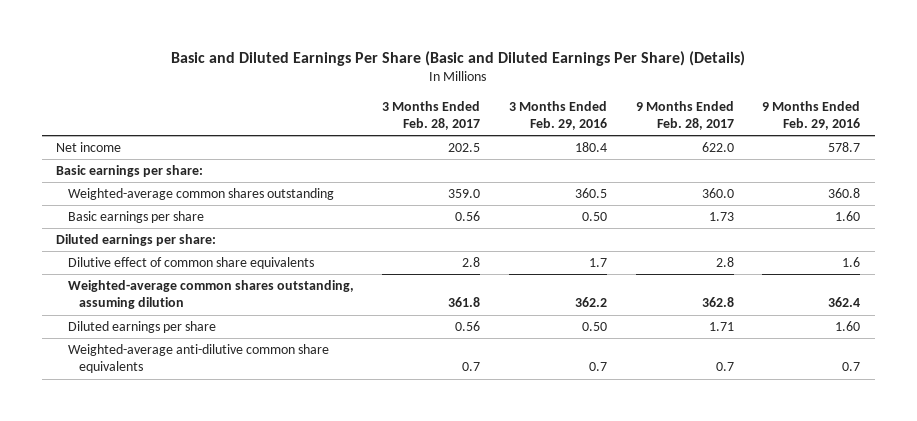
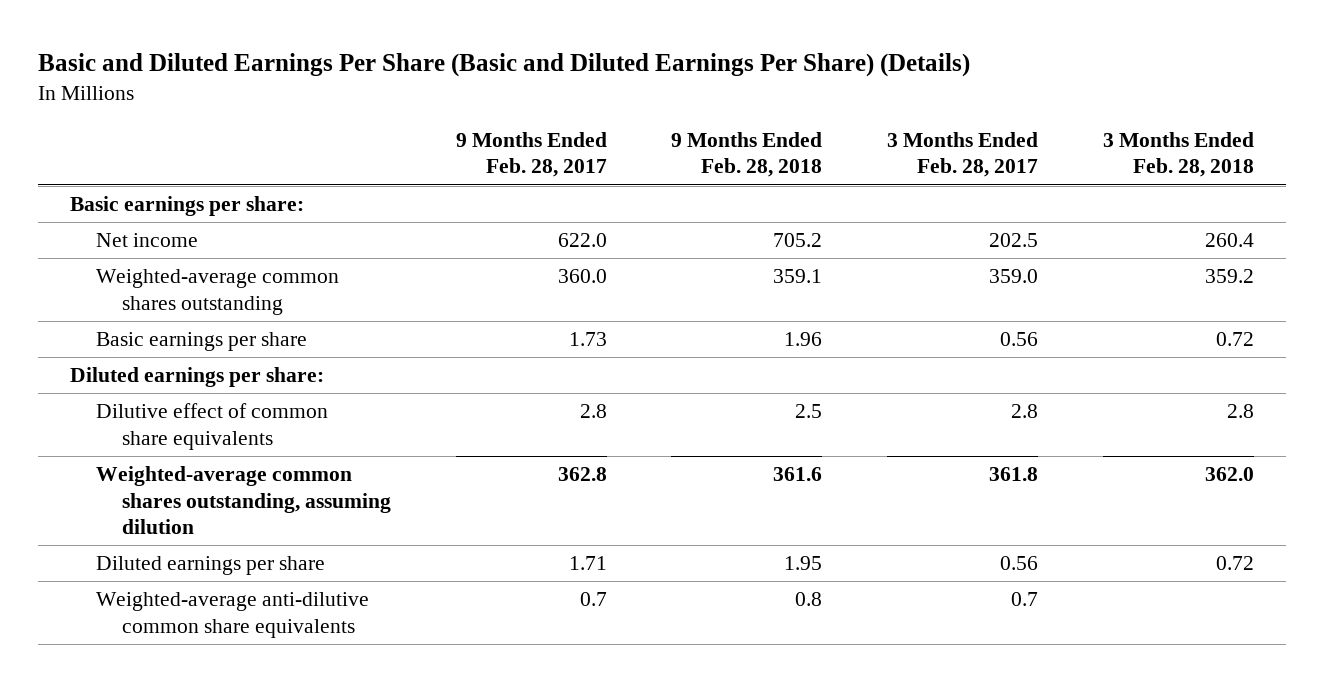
- | 3 Months Ended Feb. 28, 2017 | 3 Months Ended Feb. 29, 2016 | 9 Months Ended Feb. 28, 2017 | 9 Months Ended Feb. 29, 2016
+ | 9 Months Ended Feb. 28, 2017 | 9 Months Ended Feb. 28, 2018 | 3 Months Ended Feb. 28, 2017 | 3 Months Ended Feb. 28, 2018
moved down: Net income | 622.0 | 705.2 | 202.5 | 260.4

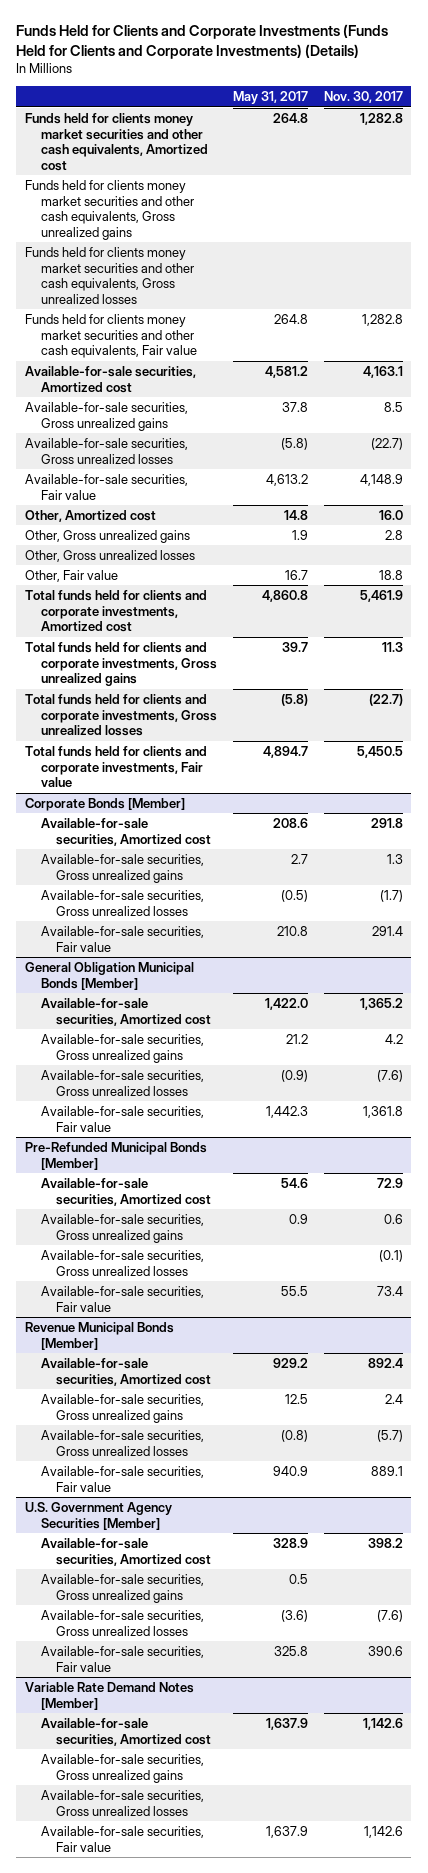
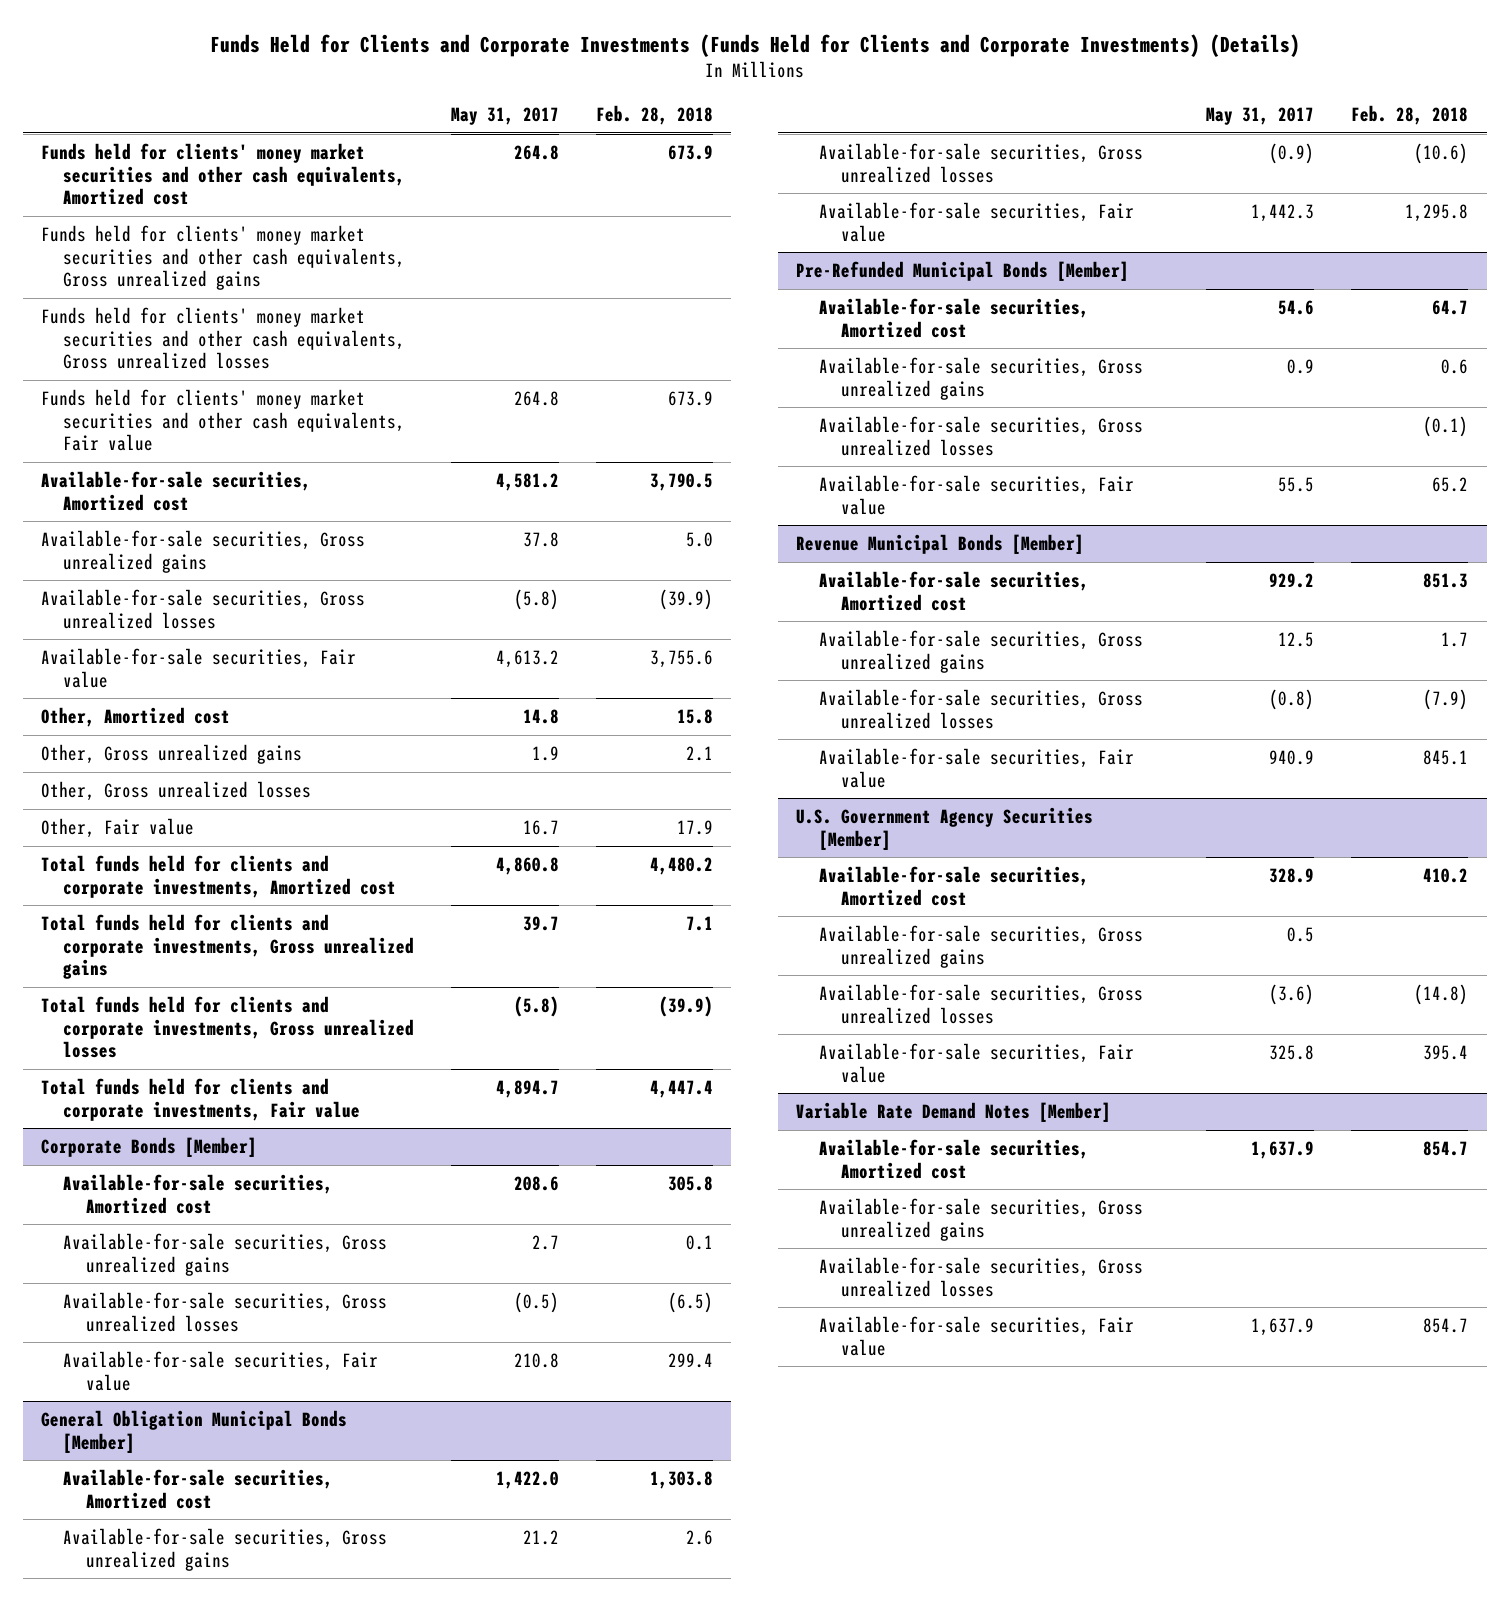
- | May 31, 2017 | Nov. 30, 2017
+ | May 31, 2017 | Feb. 28, 2018
- Funds held for clients money market securities and other cash equivalents, Amortized cost | 264.8 | 1,282.8
- Funds held for clients money market securities and other cash equivalents, Gross unrealized gains
- Funds held for clients money market securities and other cash equivalents, Gross unrealized losses
- Funds held for clients money market securities and other cash equivalents, Fair value | 264.8 | 1,282.8
+ Funds held for clients' money market securities and other cash equivalents, Amortized cost | 264.8 | 673.9
+ Funds held for clients' money market securities and other cash equivalents, Gross unrealized gains
+ Funds held for clients' money market securities and other cash equivalents, Gross unrealized losses
+ Funds held for clients' money market securities and other cash equivalents, Fair value | 264.8 | 673.9

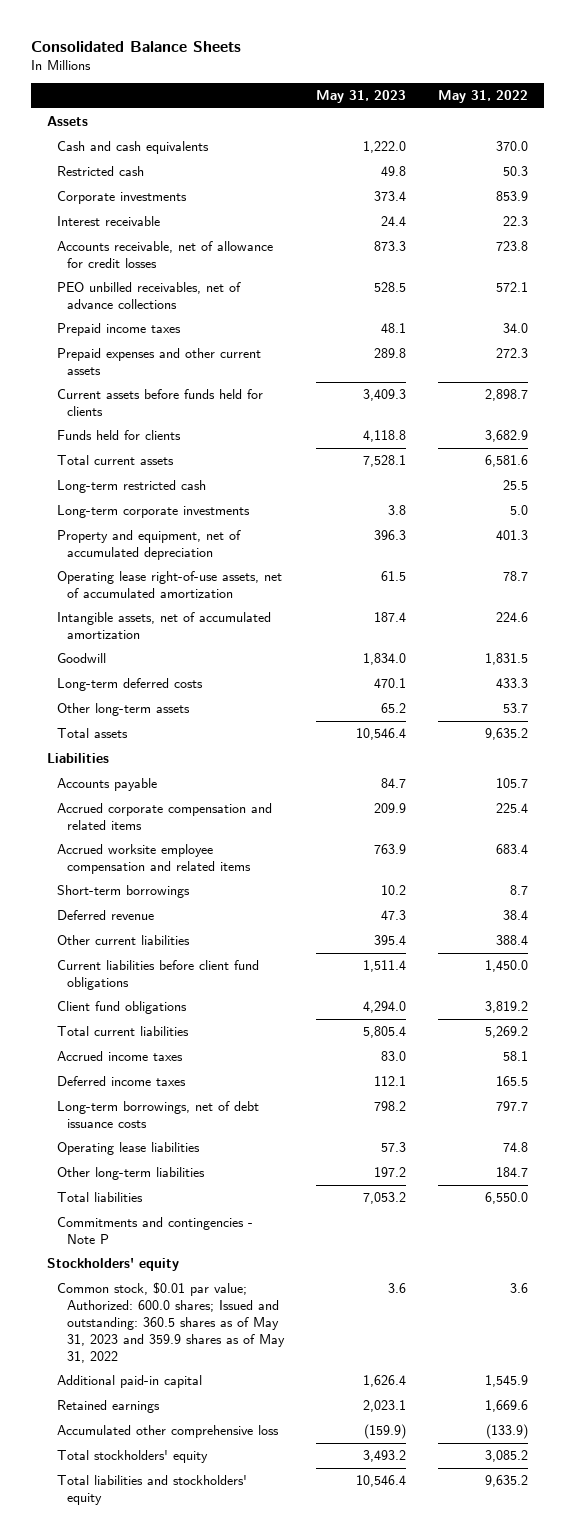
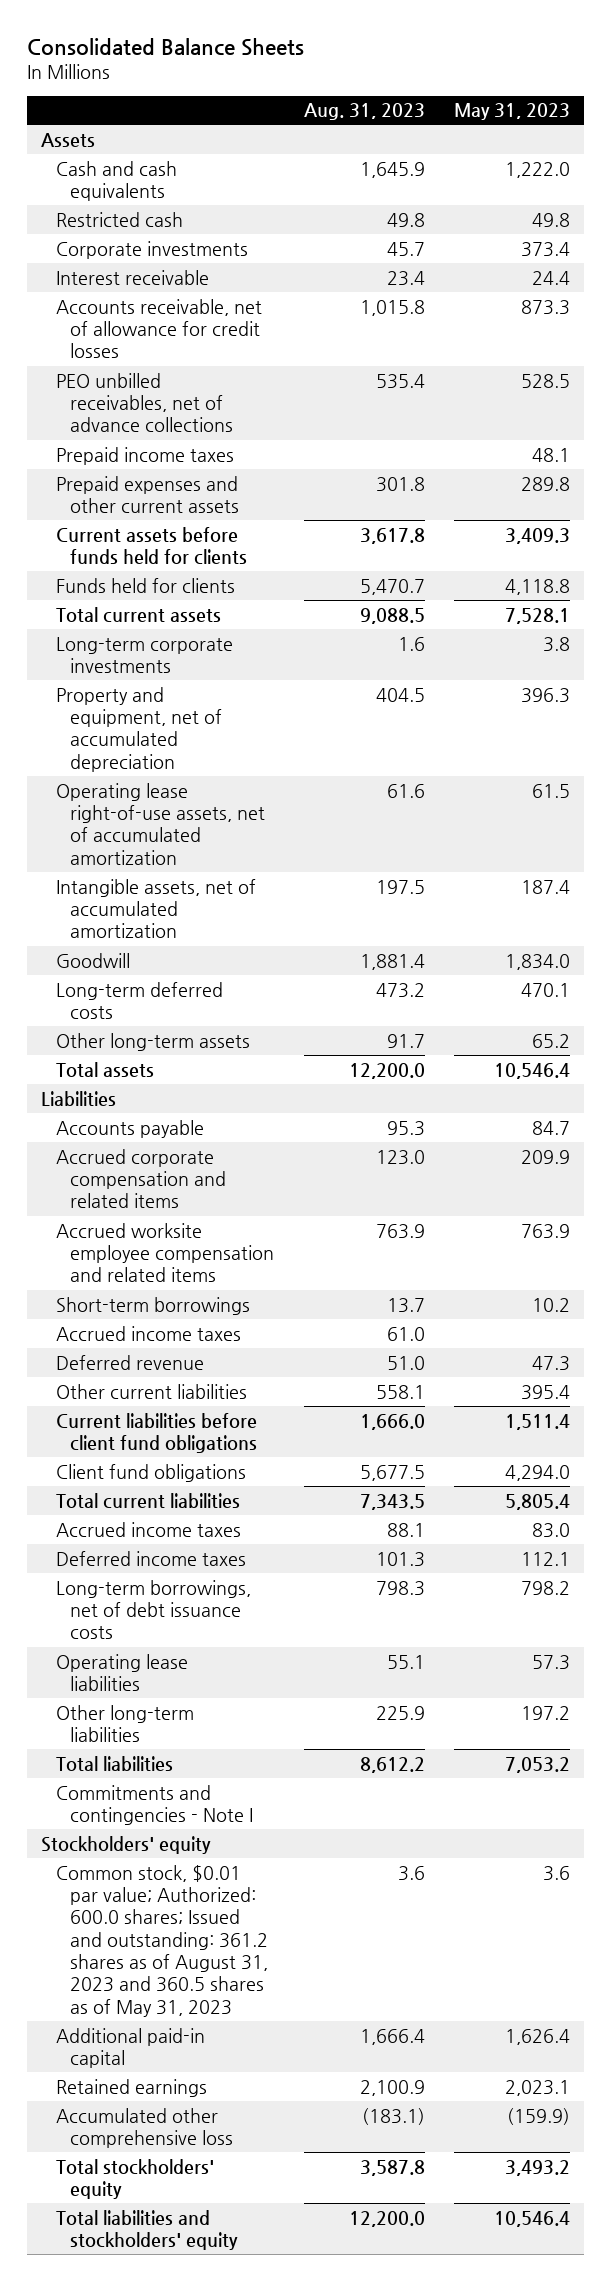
- | May 31, 2023 | May 31, 2022
+ | Aug. 31, 2023 | May 31, 2023
- Long-term restricted cash | | 25.5
+ Accrued income taxes | 61.0 |
- Commitments and contingencies - Note P
+ Commitments and contingencies - Note I
- Common stock, $0.01 par value; Authorized: 600.0 shares; Issued and outstanding: 360.5 shares as of May 31, 2023 and 359.9 shares as of May 31, 2022 | 3.6 | 3.6
+ Common stock, $0.01 par value; Authorized: 600.0 shares; Issued and outstanding: 361.2 shares as of August 31, 2023 and 360.5 shares as of May 31, 2023 | 3.6 | 3.6

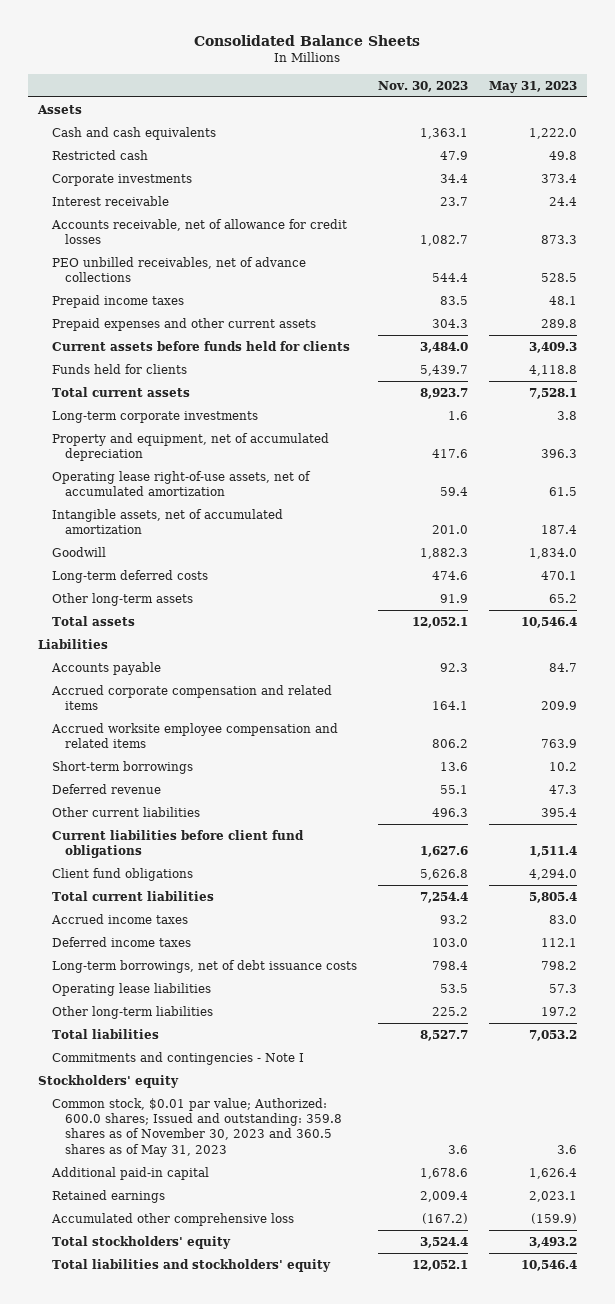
- | Aug. 31, 2023 | May 31, 2023
+ | Nov. 30, 2023 | May 31, 2023
- Accrued income taxes | 61.0 |
- Common stock, $0.01 par value; Authorized: 600.0 shares; Issued and outstanding: 361.2 shares as of August 31, 2023 and 360.5 shares as of May 31, 2023 | 3.6 | 3.6
+ Common stock, $0.01 par value; Authorized: 600.0 shares; Issued and outstanding: 359.8 shares as of November 30, 2023 and 360.5 shares as of May 31, 2023 | 3.6 | 3.6

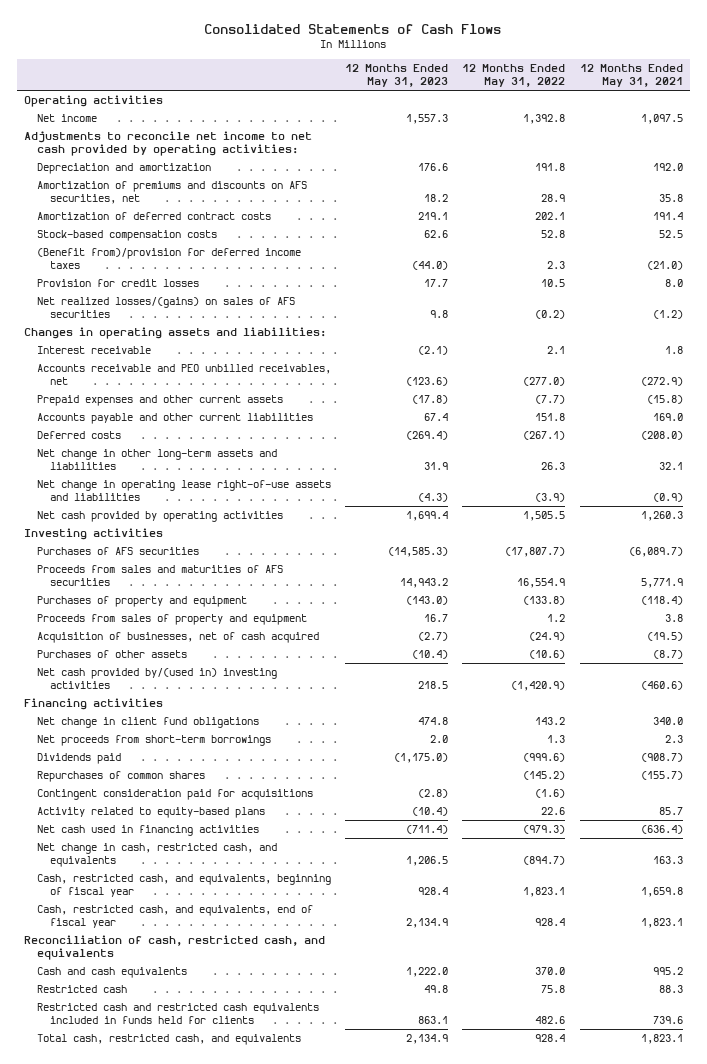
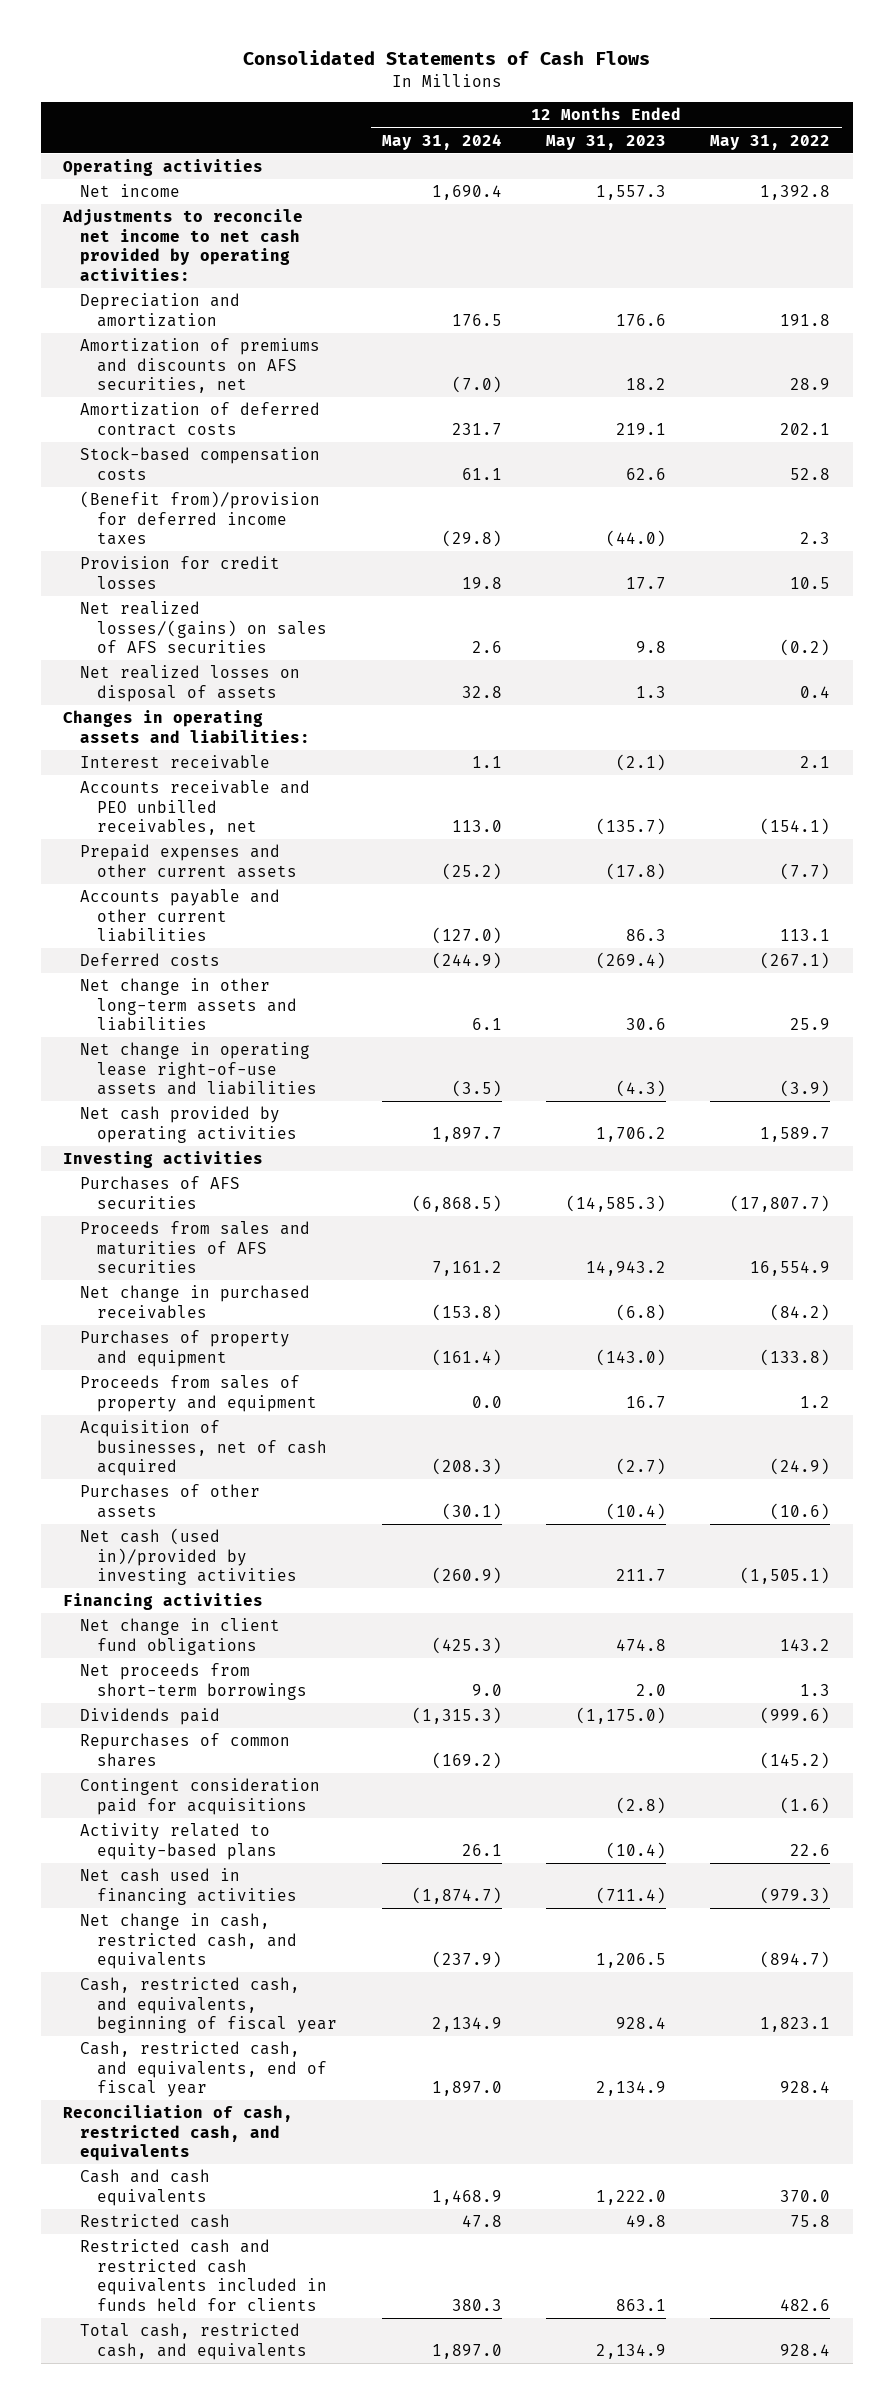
- | 12 Months Ended May 31, 2023 | 12 Months Ended May 31, 2022 | 12 Months Ended May 31, 2021
+ | 12 Months Ended May 31, 2024 | 12 Months Ended May 31, 2023 | 12 Months Ended May 31, 2022
+ Net realized losses on disposal of assets | 32.8 | 1.3 | 0.4
- Accounts receivable and PEO unbilled receivables, net | (123.6) | (277.0) | (272.9)
+ Accounts receivable and PEO unbilled receivables, net | 113.0 | (135.7) | (154.1)
- Accounts payable and other current liabilities | 67.4 | 151.8 | 169.0
+ Accounts payable and other current liabilities | (127.0) | 86.3 | 113.1
- Net change in other long-term assets and liabilities | 31.9 | 26.3 | 32.1
+ Net change in other long-term assets and liabilities | 6.1 | 30.6 | 25.9
- Net cash provided by operating activities | 1,699.4 | 1,505.5 | 1,260.3
+ Net cash provided by operating activities | 1,897.7 | 1,706.2 | 1,589.7
+ Net change in purchased receivables | (153.8) | (6.8) | (84.2)
- Net cash provided by/(used in) investing activities | 218.5 | (1,420.9) | (460.6)
+ Net cash (used in)/provided by investing activities | (260.9) | 211.7 | (1,505.1)

